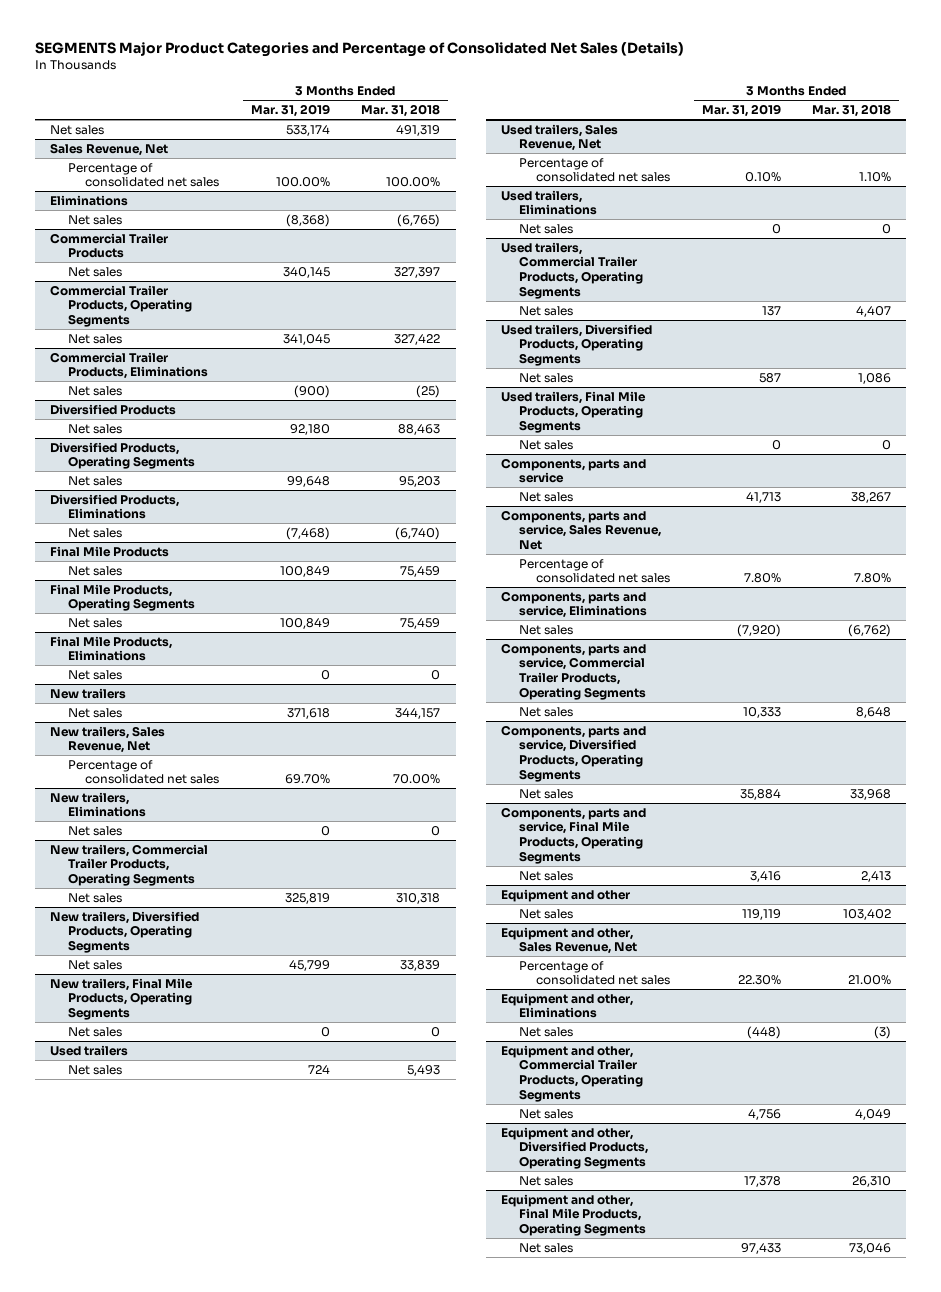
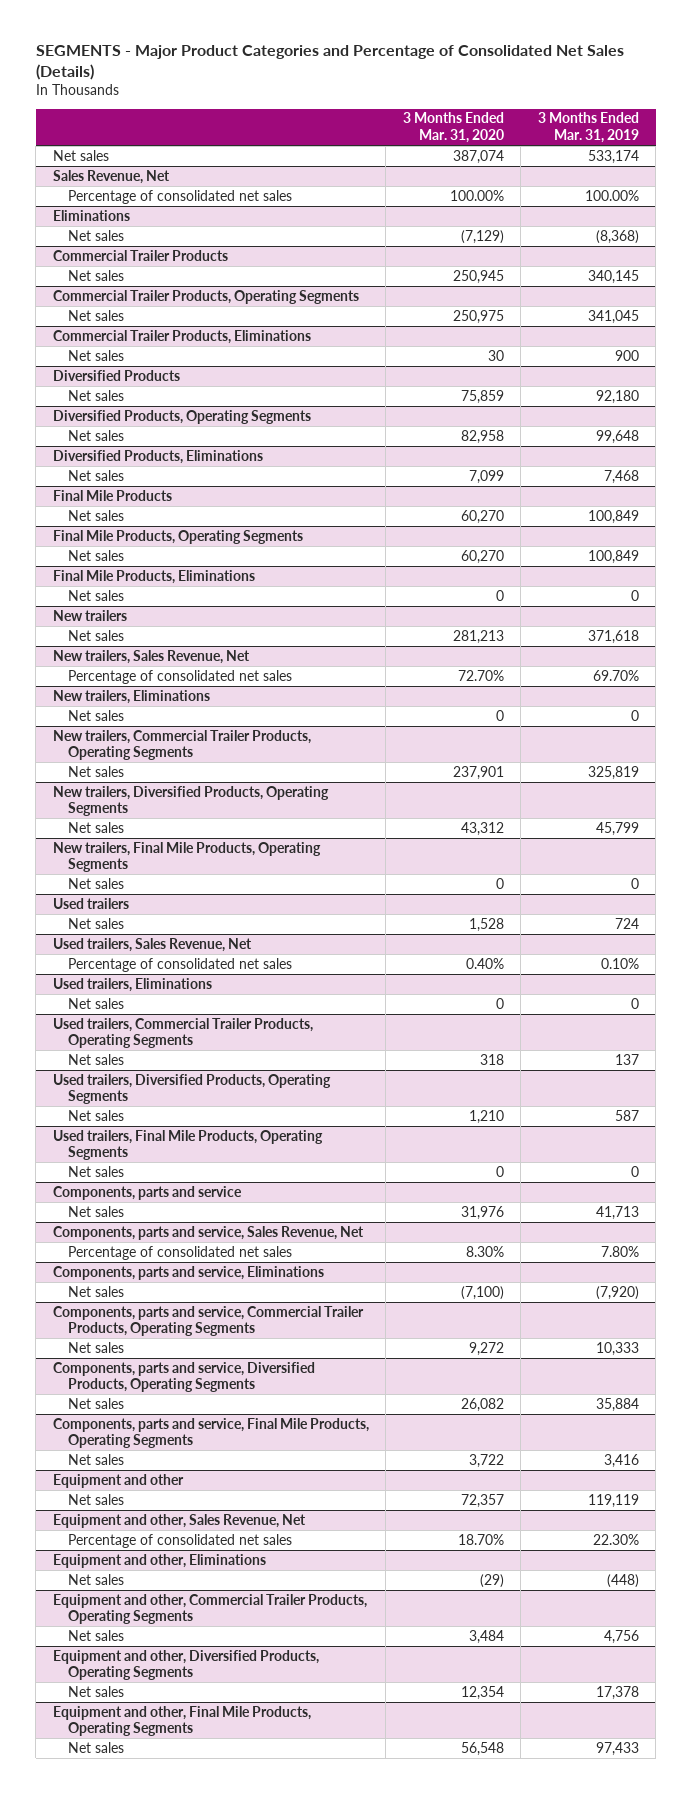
- SEGMENTS Major Product Categories and Percentage of Consolidated Net Sales (Details)
+ SEGMENTS - Major Product Categories and Percentage of Consolidated Net Sales (Details)
- | 3 Months Ended Mar. 31, 2019 | 3 Months Ended Mar. 31, 2018
+ | 3 Months Ended Mar. 31, 2020 | 3 Months Ended Mar. 31, 2019
@ Commercial Trailer Products, Eliminations
- Net sales | (900) | (25)
+ Net sales | 30 | 900
@ Diversified Products, Eliminations
- Net sales | (7,468) | (6,740)
+ Net sales | 7,099 | 7,468

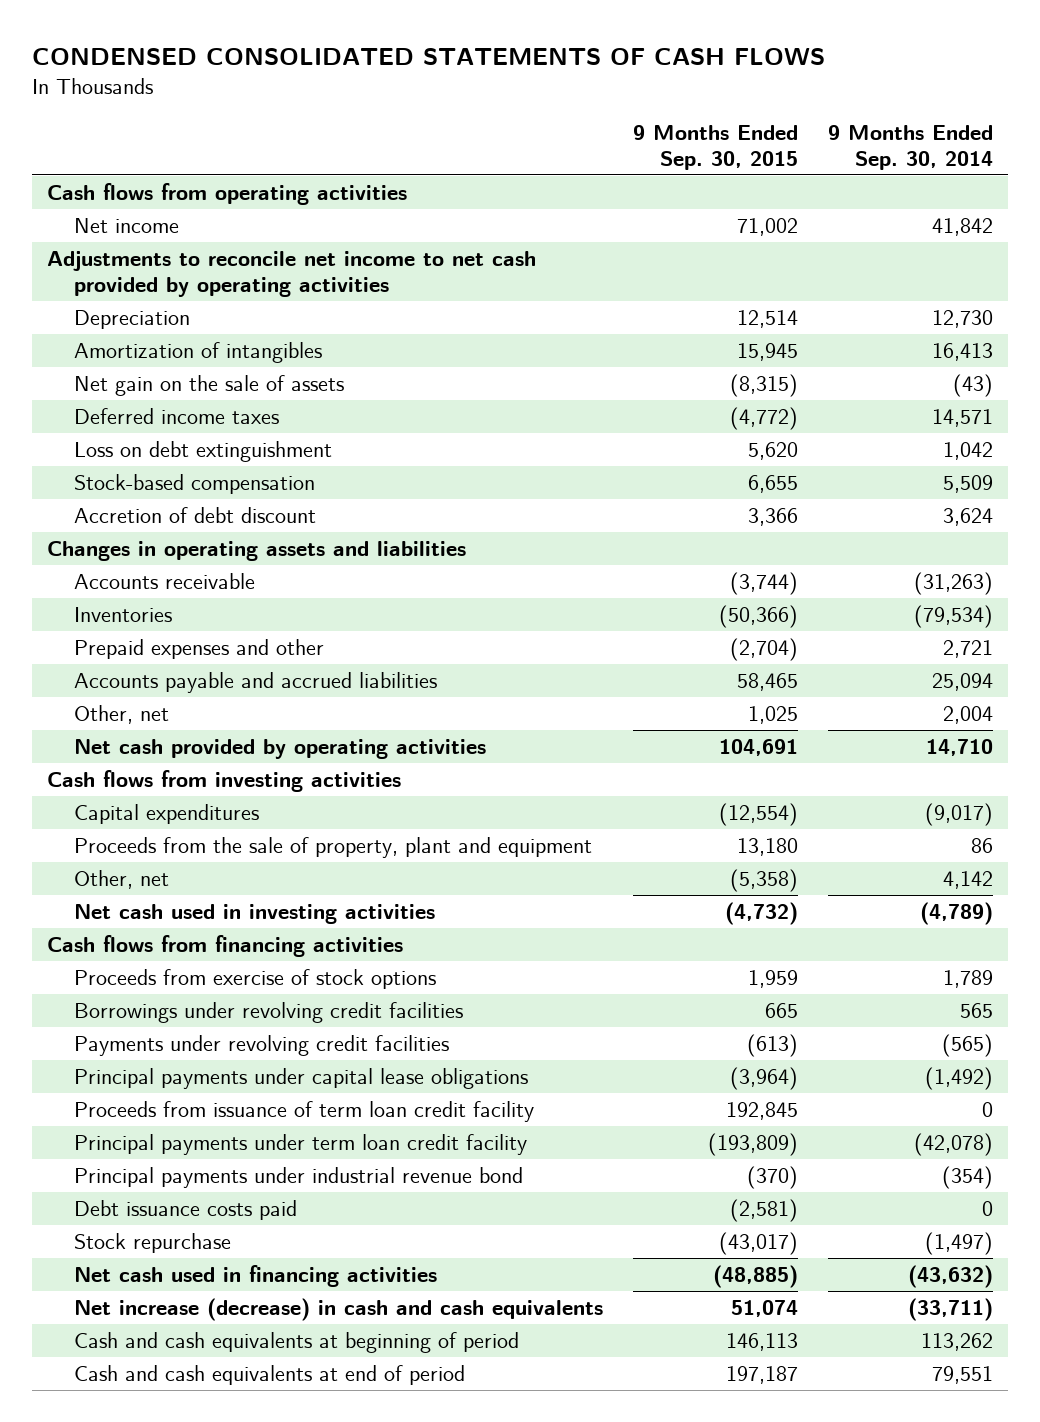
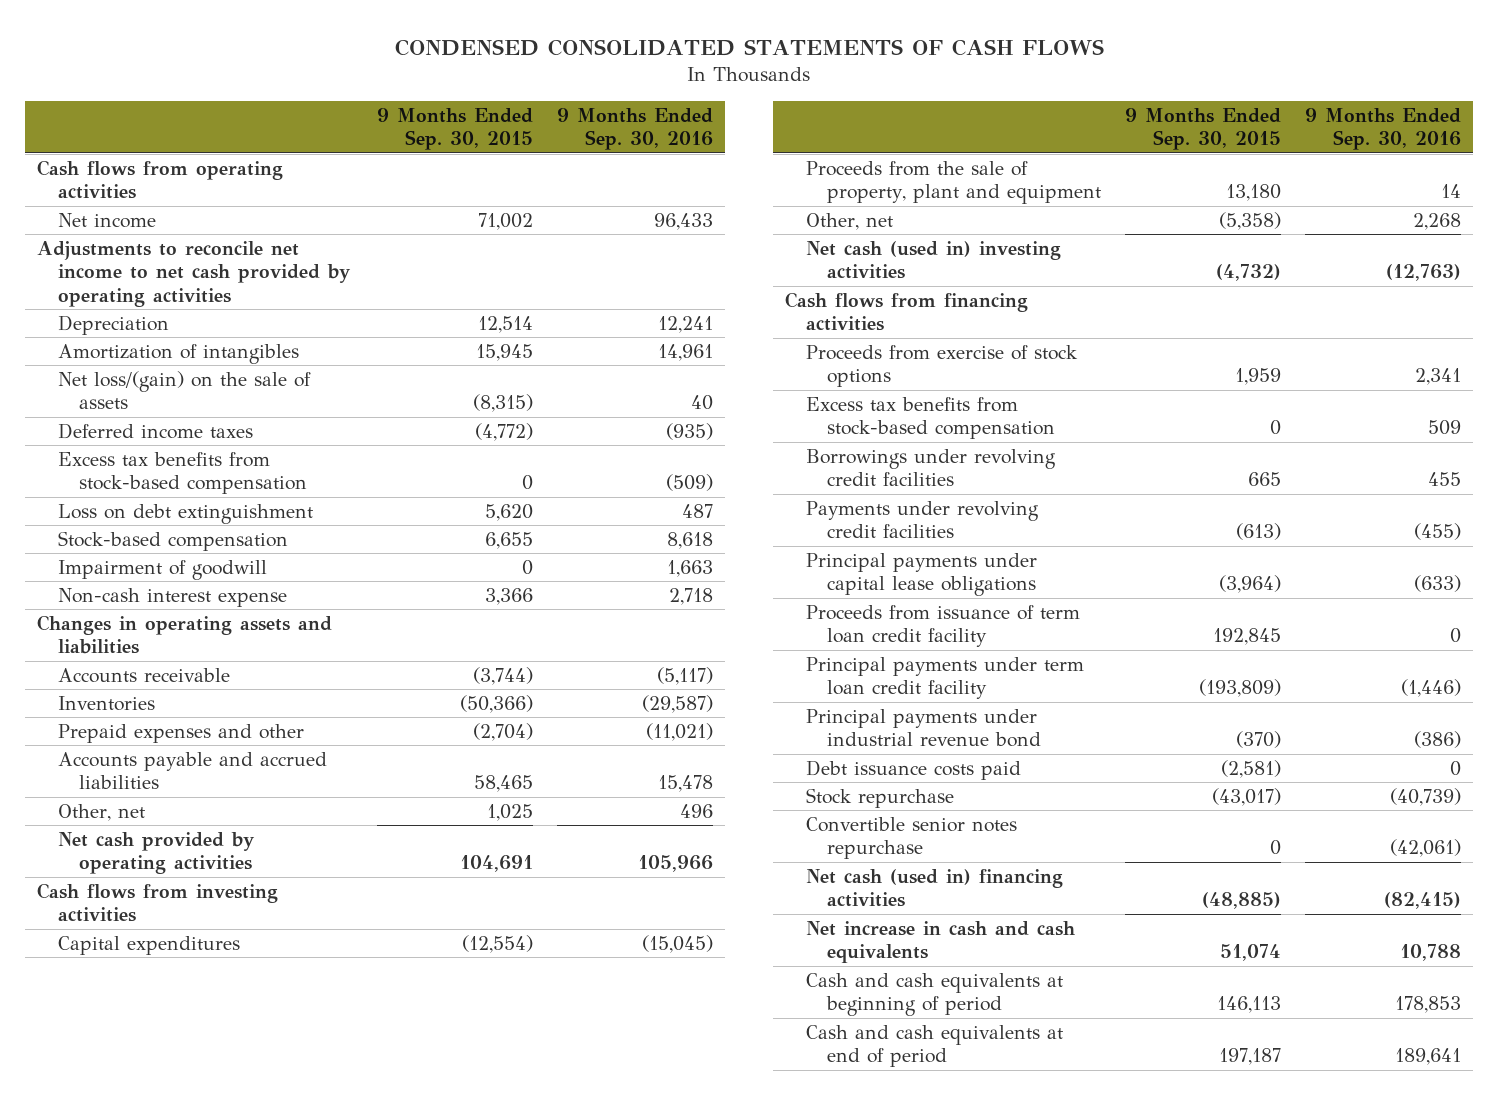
- | 9 Months Ended Sep. 30, 2015 | 9 Months Ended Sep. 30, 2014
+ | 9 Months Ended Sep. 30, 2015 | 9 Months Ended Sep. 30, 2016
- Net gain on the sale of assets | (8,315) | (43)
+ Net loss/(gain) on the sale of assets | (8,315) | 40
+ Excess tax benefits from stock-based compensation | 0 | (509)
- Accretion of debt discount | 3,366 | 3,624
+ Impairment of goodwill | 0 | 1,663
+ Non-cash interest expense | 3,366 | 2,718
- Net cash used in investing activities | (4,732) | (4,789)
+ Net cash (used in) investing activities | (4,732) | (12,763)
+ Excess tax benefits from stock-based compensation | 0 | 509
- Net cash used in financing activities | (48,885) | (43,632)
- Net increase (decrease) in cash and cash equivalents | 51,074 | (33,711)
+ Convertible senior notes repurchase | 0 | (42,061)
+ Net cash (used in) financing activities | (48,885) | (82,415)
+ Net increase in cash and cash equivalents | 51,074 | 10,788

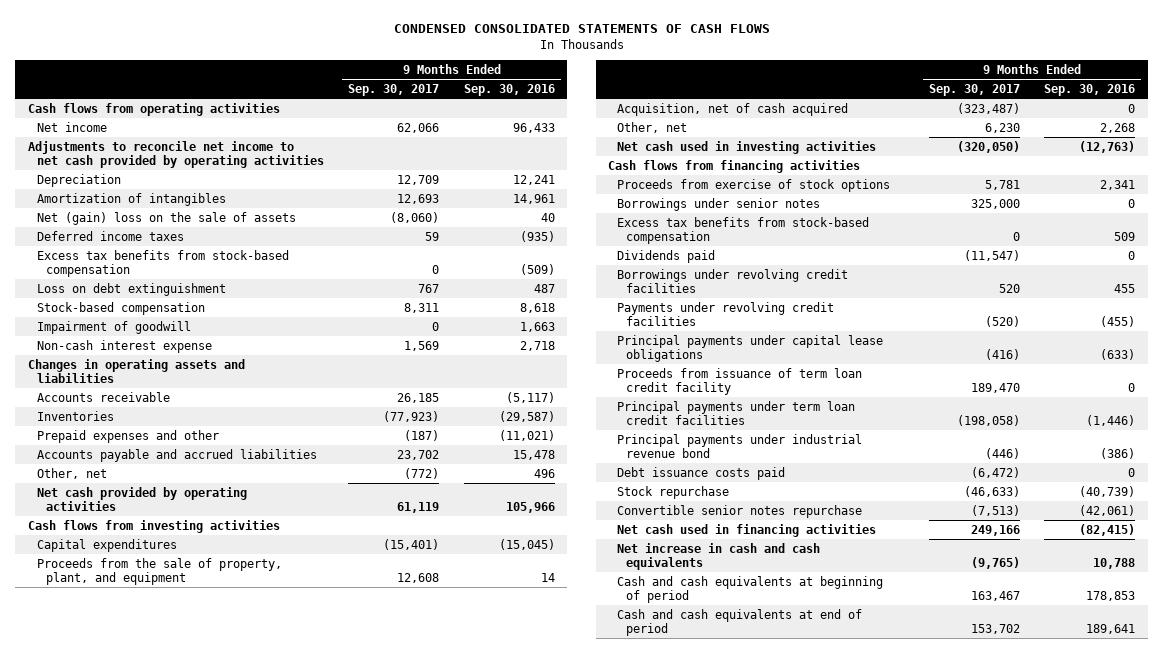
- | 9 Months Ended Sep. 30, 2015 | 9 Months Ended Sep. 30, 2016
+ | 9 Months Ended Sep. 30, 2017 | 9 Months Ended Sep. 30, 2016
- Net loss/(gain) on the sale of assets | (8,315) | 40
+ Net (gain) loss on the sale of assets | (8,060) | 40
- Proceeds from the sale of property, plant and equipment | 13,180 | 14
+ Proceeds from the sale of property, plant, and equipment | 12,608 | 14
+ Acquisition, net of cash acquired | (323,487) | 0
- Net cash (used in) investing activities | (4,732) | (12,763)
+ Net cash used in investing activities | (320,050) | (12,763)
+ Borrowings under senior notes | 325,000 | 0
+ Dividends paid | (11,547) | 0
- Principal payments under term loan credit facility | (193,809) | (1,446)
+ Principal payments under term loan credit facilities | (198,058) | (1,446)
- Net cash (used in) financing activities | (48,885) | (82,415)
+ Net cash used in financing activities | 249,166 | (82,415)

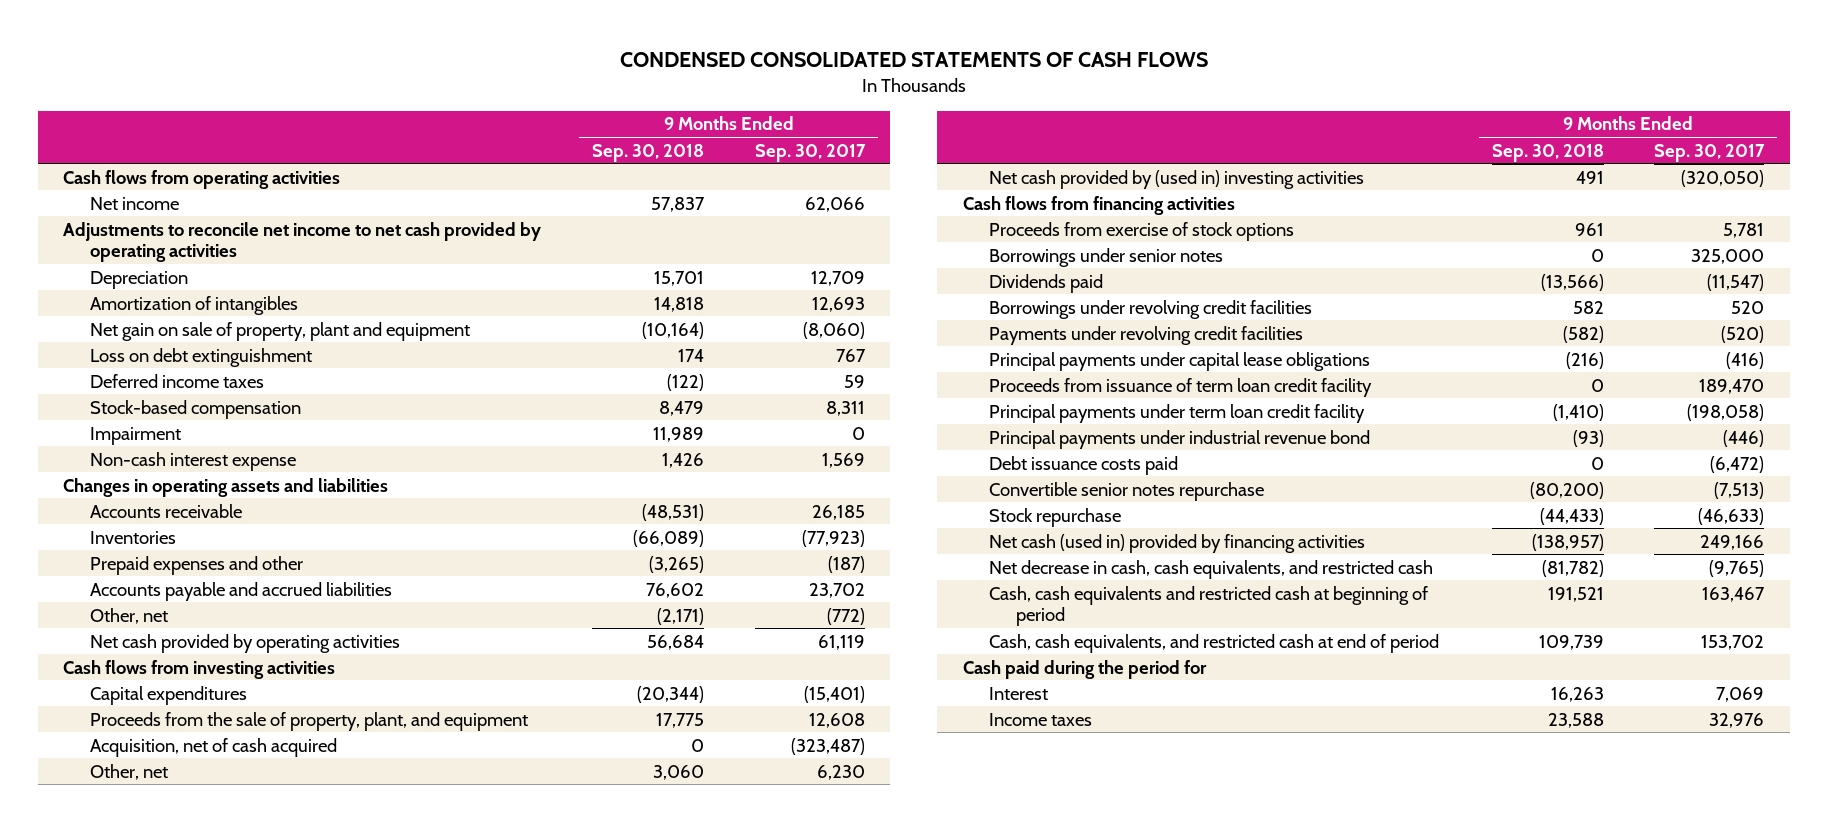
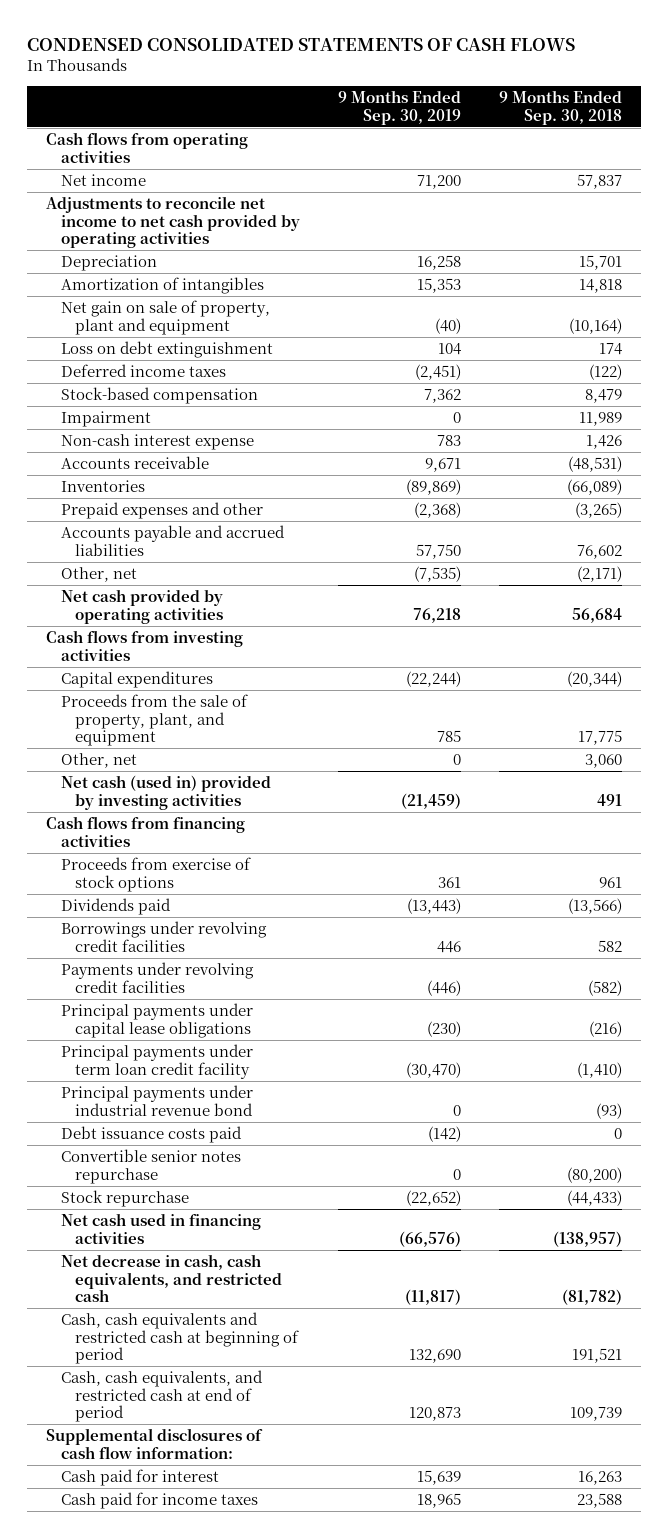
- | 9 Months Ended Sep. 30, 2018 | 9 Months Ended Sep. 30, 2017
+ | 9 Months Ended Sep. 30, 2019 | 9 Months Ended Sep. 30, 2018
- Changes in operating assets and liabilities
- Acquisition, net of cash acquired | 0 | (323,487)
- Net cash provided by (used in) investing activities | 491 | (320,050)
+ Net cash (used in) provided by investing activities | (21,459) | 491
- Borrowings under senior notes | 0 | 325,000
- Proceeds from issuance of term loan credit facility | 0 | 189,470
- Net cash (used in) provided by financing activities | (138,957) | 249,166
+ Net cash used in financing activities | (66,576) | (138,957)
- Cash paid during the period for
- Interest | 16,263 | 7,069
- Income taxes | 23,588 | 32,976
+ Supplemental disclosures of cash flow information:
+ Cash paid for interest | 15,639 | 16,263
+ Cash paid for income taxes | 18,965 | 23,588

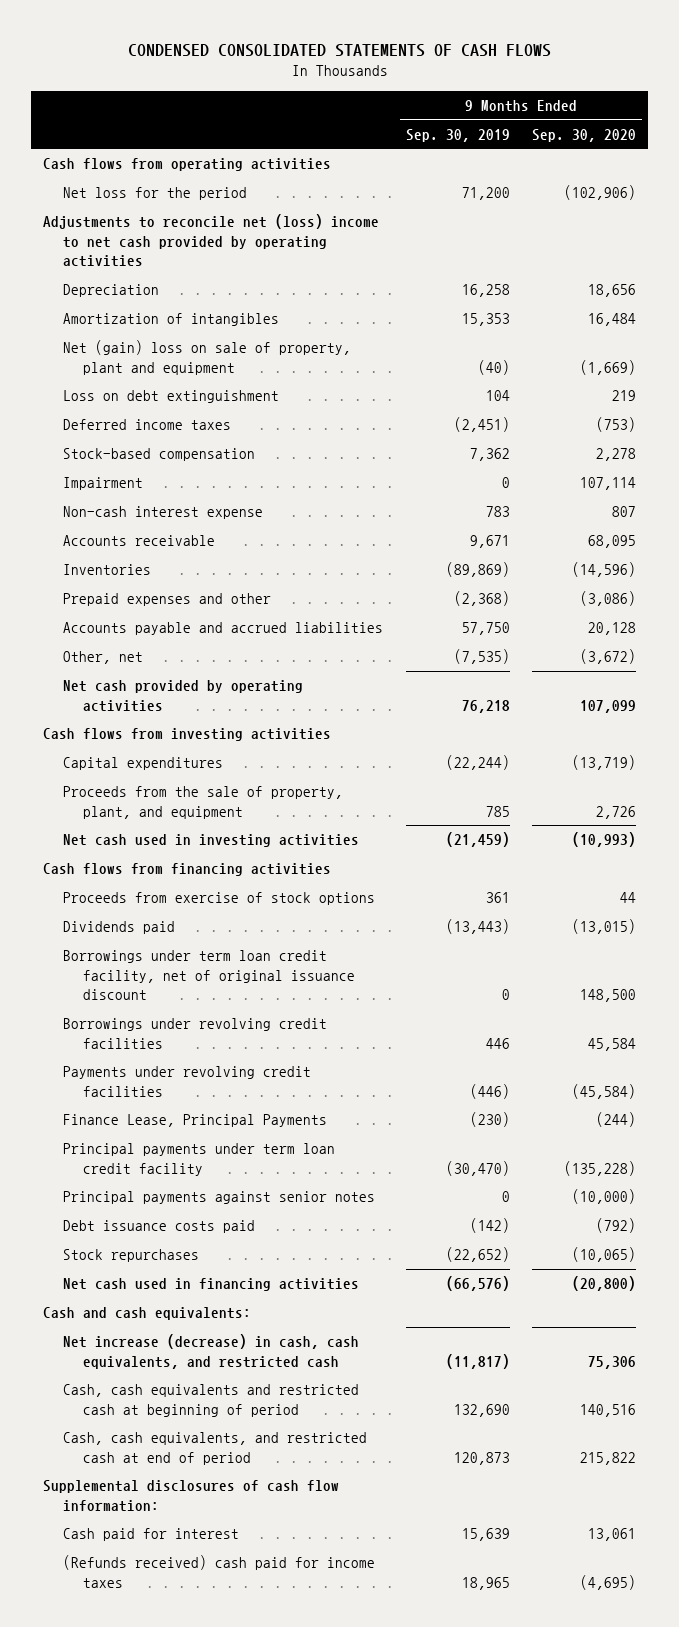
- | 9 Months Ended Sep. 30, 2019 | 9 Months Ended Sep. 30, 2018
+ | 9 Months Ended Sep. 30, 2019 | 9 Months Ended Sep. 30, 2020
- Net income | 71,200 | 57,837
- Adjustments to reconcile net income to net cash provided by operating activities
+ Net loss for the period | 71,200 | (102,906)
+ Adjustments to reconcile net (loss) income to net cash provided by operating activities
- Net gain on sale of property, plant and equipment | (40) | (10,164)
+ Net (gain) loss on sale of property, plant and equipment | (40) | (1,669)
- Other, net | 0 | 3,060
- Net cash (used in) provided by investing activities | (21,459) | 491
+ Net cash used in investing activities | (21,459) | (10,993)
+ Borrowings under term loan credit facility, net of original issuance discount | 0 | 148,500
- Principal payments under capital lease obligations | (230) | (216)
+ Finance Lease, Principal Payments | (230) | (244)
- Principal payments under industrial revenue bond | 0 | (93)
+ Principal payments against senior notes | 0 | (10,000)
- Convertible senior notes repurchase | 0 | (80,200)
- Stock repurchase | (22,652) | (44,433)
+ Stock repurchases | (22,652) | (10,065)
- Net decrease in cash, cash equivalents, and restricted cash | (11,817) | (81,782)
+ Cash and cash equivalents:
+ Net increase (decrease) in cash, cash equivalents, and restricted cash | (11,817) | 75,306
- Cash paid for income taxes | 18,965 | 23,588
+ (Refunds received) cash paid for income taxes | 18,965 | (4,695)

